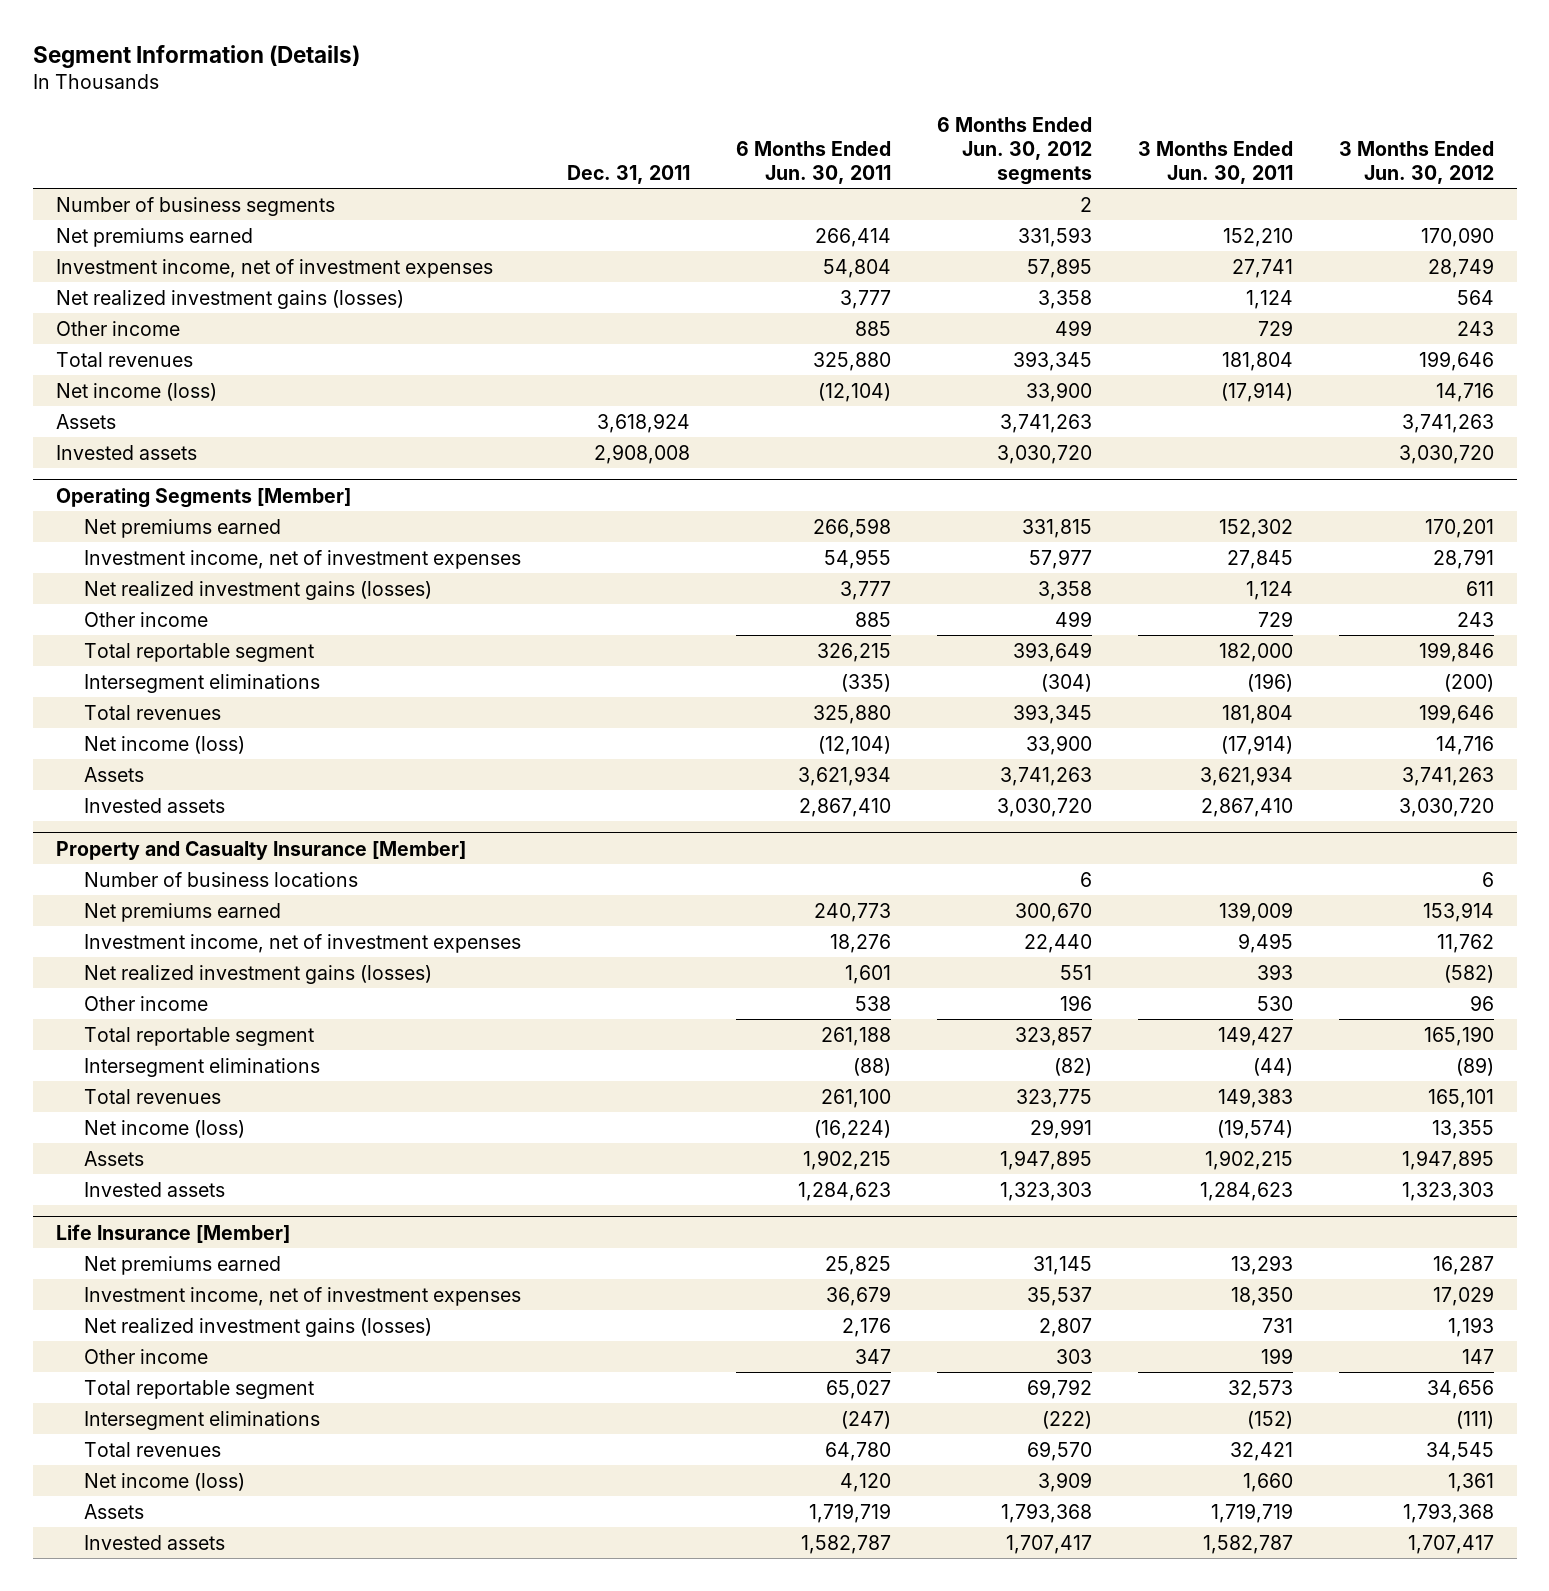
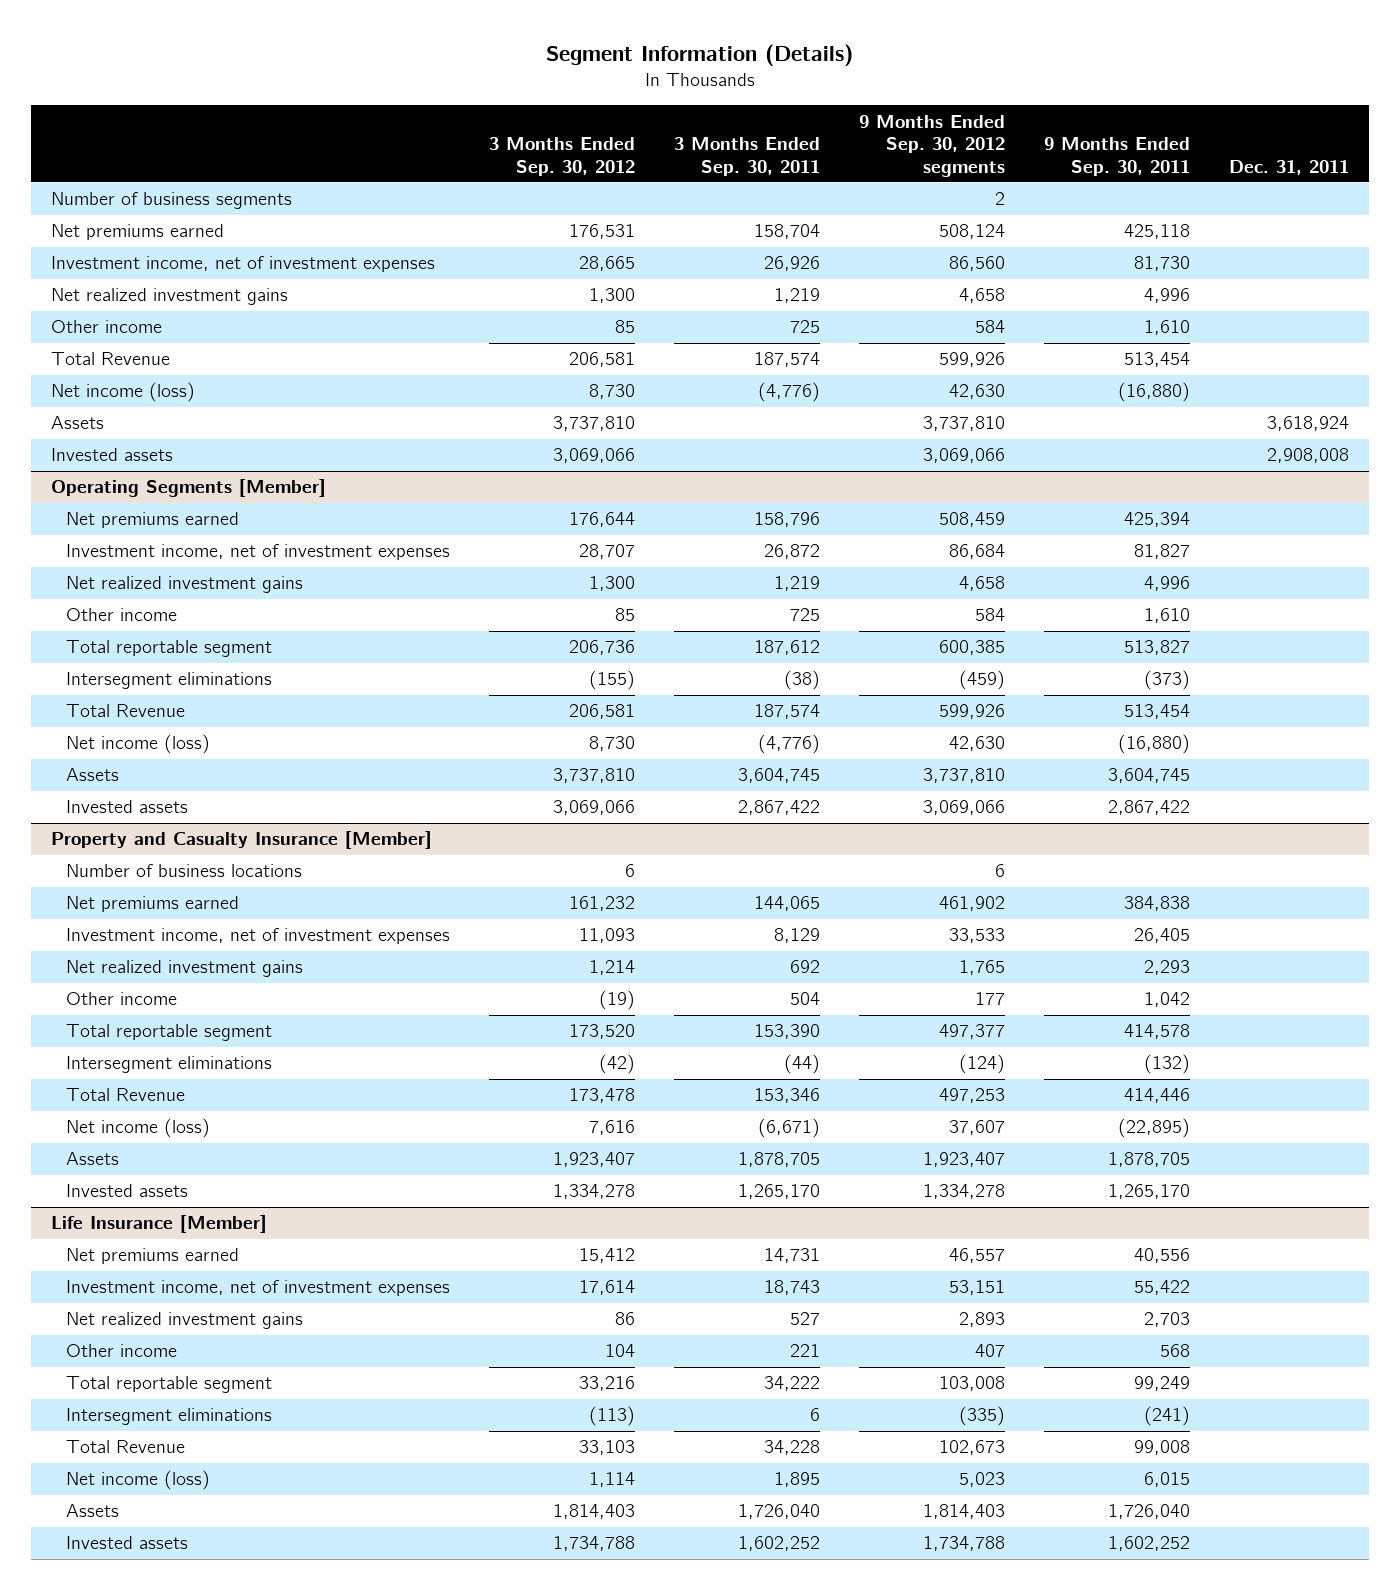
- | Dec. 31, 2011 | 6 Months Ended Jun. 30, 2011 | 6 Months Ended Jun. 30, 2012 segments | 3 Months Ended Jun. 30, 2011 | 3 Months Ended Jun. 30, 2012
+ | 3 Months Ended Sep. 30, 2012 | 3 Months Ended Sep. 30, 2011 | 9 Months Ended Sep. 30, 2012 segments | 9 Months Ended Sep. 30, 2011 | Dec. 31, 2011
- Net realized investment gains (losses) | | 3,777 | 3,358 | 1,124 | 564
+ Net realized investment gains | 1,300 | 1,219 | 4,658 | 4,996 |
- Total revenues | | 325,880 | 393,345 | 181,804 | 199,646
+ Total Revenue | 206,581 | 187,574 | 599,926 | 513,454 |
@ Operating Segments [Member]
- Net realized investment gains (losses) | | 3,777 | 3,358 | 1,124 | 611
+ Net realized investment gains | 1,300 | 1,219 | 4,658 | 4,996 |
- Total revenues | | 325,880 | 393,345 | 181,804 | 199,646
+ Total Revenue | 206,581 | 187,574 | 599,926 | 513,454 |
@ Property and Casualty Insurance [Member]
- Net realized investment gains (losses) | | 1,601 | 551 | 393 | (582)
+ Net realized investment gains | 1,214 | 692 | 1,765 | 2,293 |
- Total revenues | | 261,100 | 323,775 | 149,383 | 165,101
+ Total Revenue | 173,478 | 153,346 | 497,253 | 414,446 |
@ Life Insurance [Member]
- Net realized investment gains (losses) | | 2,176 | 2,807 | 731 | 1,193
+ Net realized investment gains | 86 | 527 | 2,893 | 2,703 |
- Total revenues | | 64,780 | 69,570 | 32,421 | 34,545
+ Total Revenue | 33,103 | 34,228 | 102,673 | 99,008 |

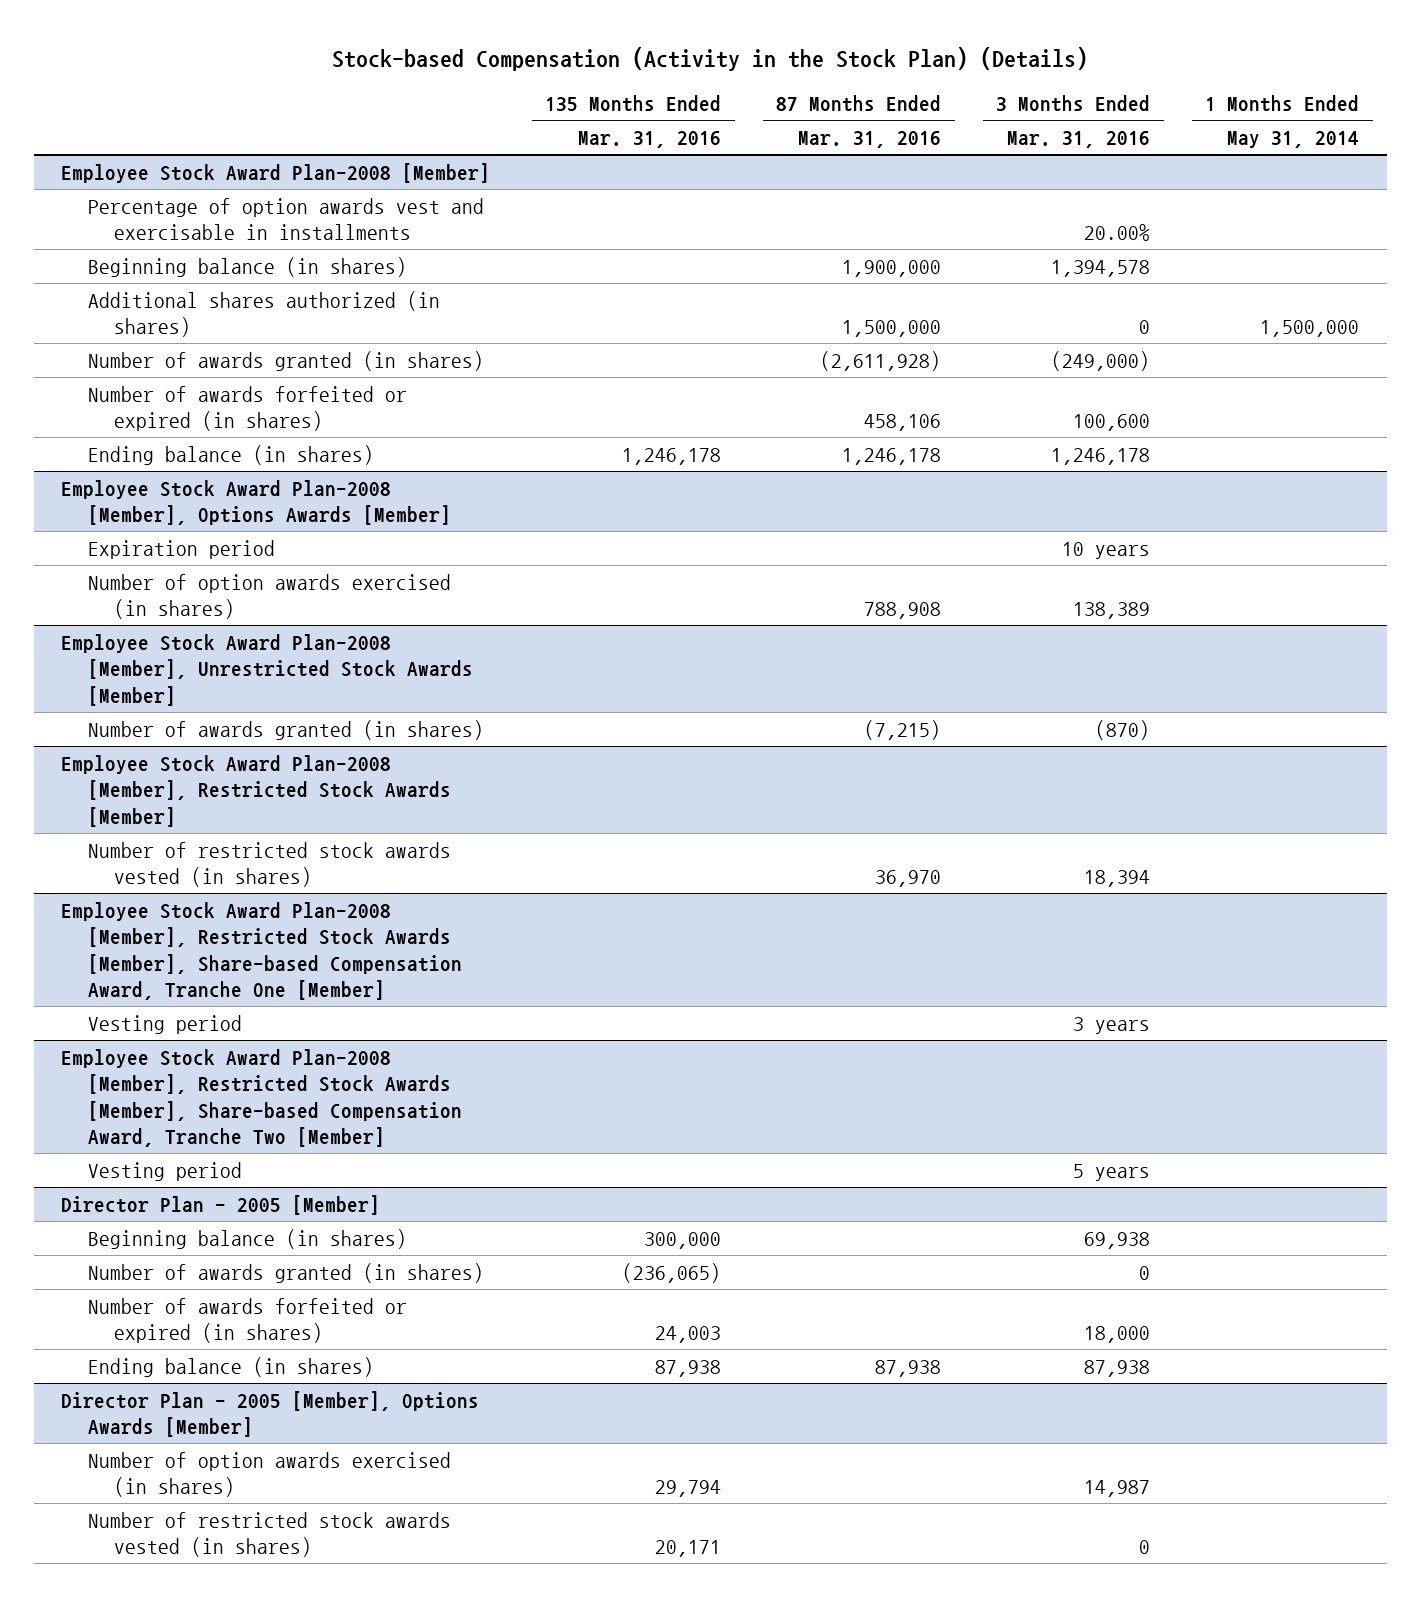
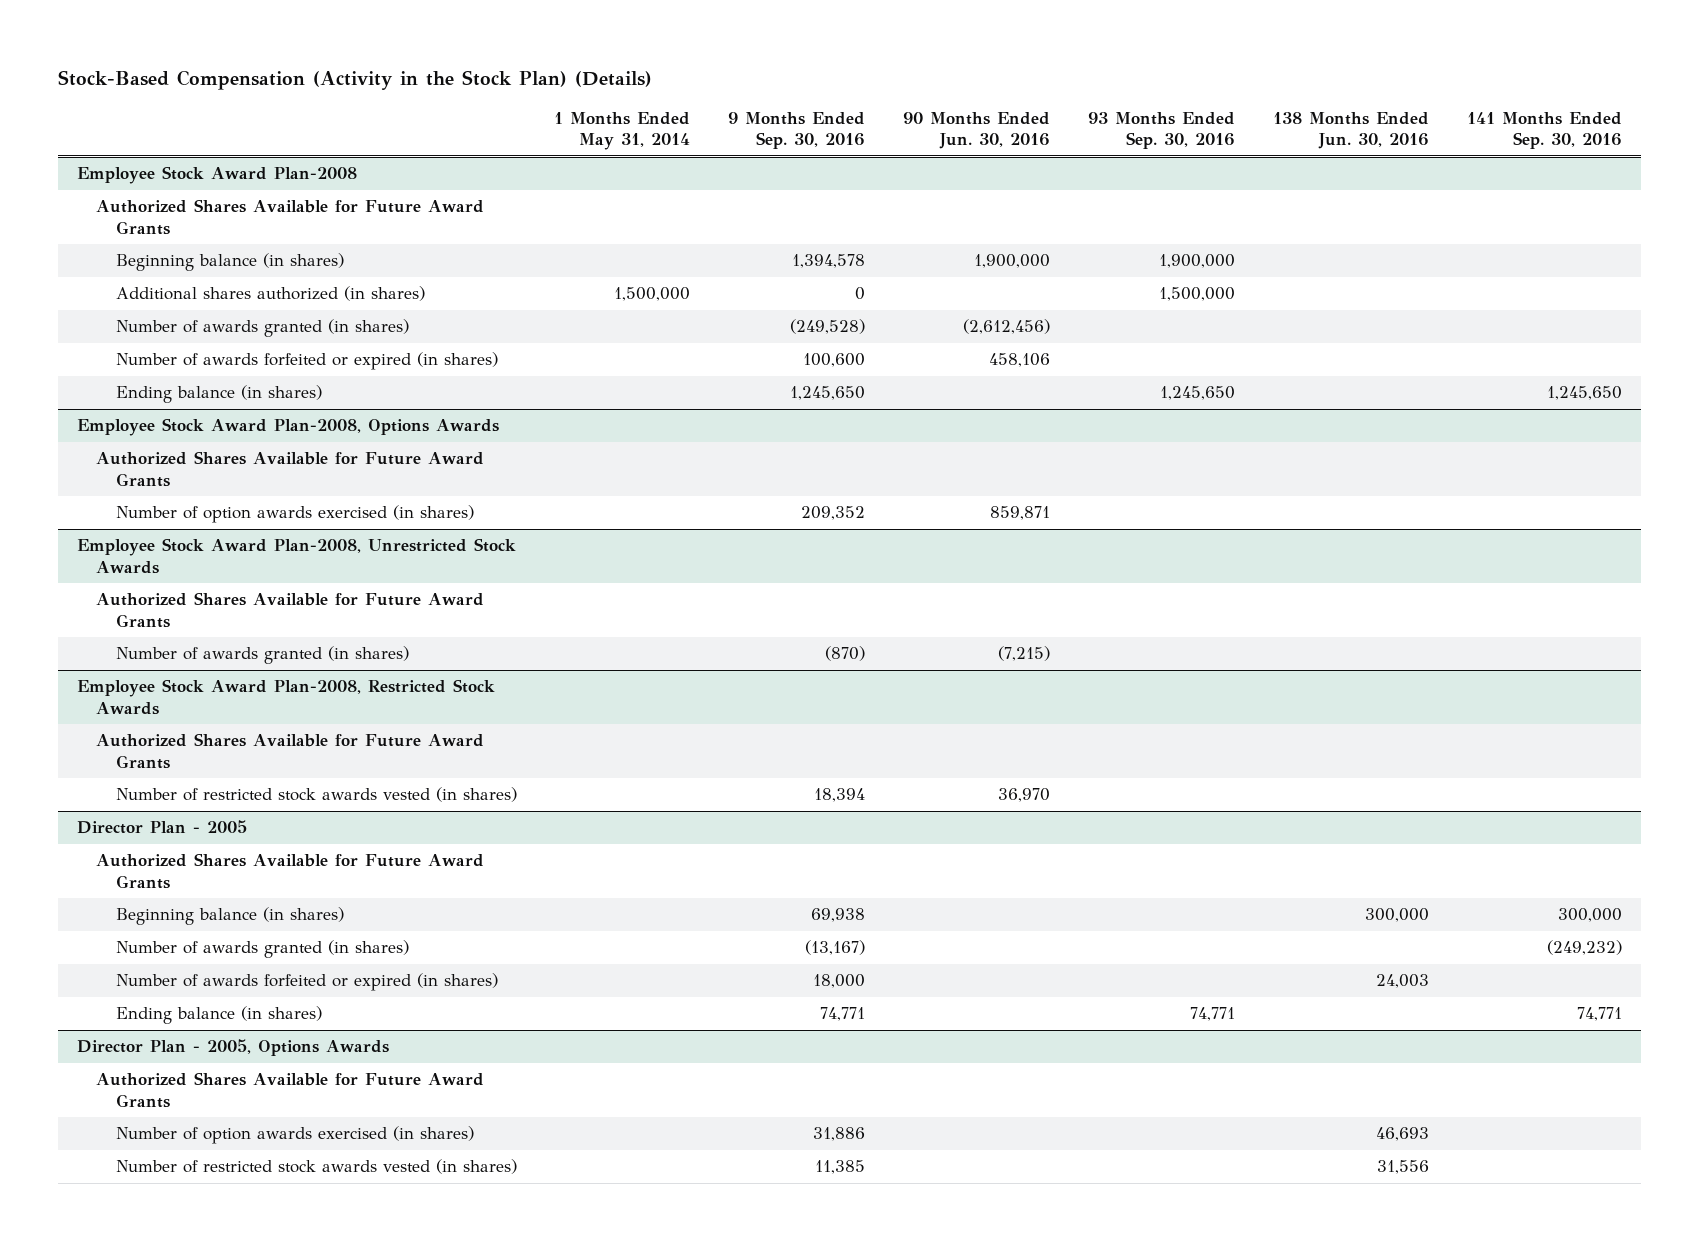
- Stock-based Compensation (Activity in the Stock Plan) (Details)
+ Stock-Based Compensation (Activity in the Stock Plan) (Details)
- | 135 Months Ended Mar. 31, 2016 | 87 Months Ended Mar. 31, 2016 | 3 Months Ended Mar. 31, 2016 | 1 Months Ended May 31, 2014
+ | 1 Months Ended May 31, 2014 | 9 Months Ended Sep. 30, 2016 | 90 Months Ended Jun. 30, 2016 | 93 Months Ended Sep. 30, 2016 | 138 Months Ended Jun. 30, 2016 | 141 Months Ended Sep. 30, 2016
- Employee Stock Award Plan-2008 [Member]
- Percentage of option awards vest and exercisable in installments | | | 20.00% |
+ Employee Stock Award Plan-2008
+ Authorized Shares Available for Future Award Grants
- Employee Stock Award Plan-2008 [Member], Options Awards [Member]
- Expiration period | | | 10 years |
+ Employee Stock Award Plan-2008, Options Awards
+ Authorized Shares Available for Future Award Grants
- Employee Stock Award Plan-2008 [Member], Unrestricted Stock Awards [Member]
+ Employee Stock Award Plan-2008, Unrestricted Stock Awards
+ Authorized Shares Available for Future Award Grants
- Employee Stock Award Plan-2008 [Member], Restricted Stock Awards [Member]
+ Employee Stock Award Plan-2008, Restricted Stock Awards
+ Authorized Shares Available for Future Award Grants
- Employee Stock Award Plan-2008 [Member], Restricted Stock Awards [Member], Share-based Compensation Award, Tranche One [Member]
- Vesting period | | | 3 years |
- Employee Stock Award Plan-2008 [Member], Restricted Stock Awards [Member], Share-based Compensation Award, Tranche Two [Member]
- Vesting period | | | 5 years |
- Director Plan - 2005 [Member]
+ Director Plan - 2005
+ Authorized Shares Available for Future Award Grants
- Director Plan - 2005 [Member], Options Awards [Member]
+ Director Plan - 2005, Options Awards
+ Authorized Shares Available for Future Award Grants

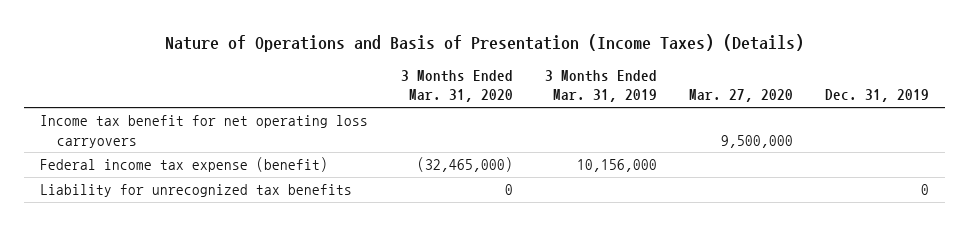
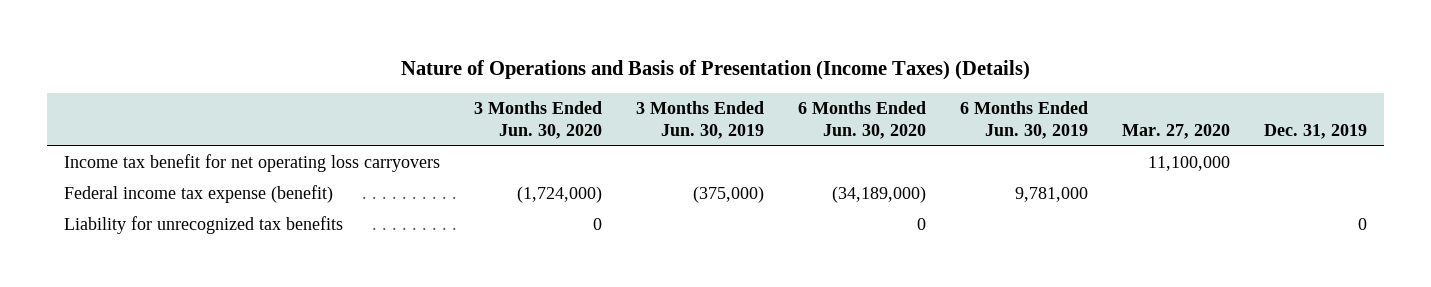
- | 3 Months Ended Mar. 31, 2020 | 3 Months Ended Mar. 31, 2019 | Mar. 27, 2020 | Dec. 31, 2019
+ | 3 Months Ended Jun. 30, 2020 | 3 Months Ended Jun. 30, 2019 | 6 Months Ended Jun. 30, 2020 | 6 Months Ended Jun. 30, 2019 | Mar. 27, 2020 | Dec. 31, 2019
- Income tax benefit for net operating loss carryovers | | | 9,500,000 |
+ Income tax benefit for net operating loss carryovers | | | | | 11,100,000 |

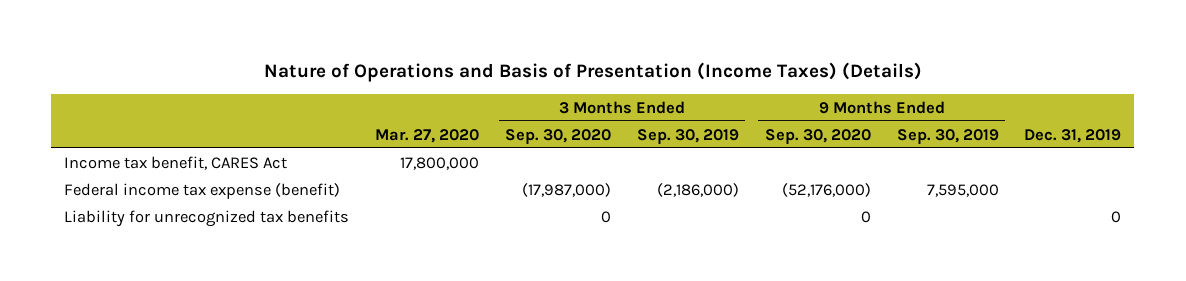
- | 3 Months Ended Jun. 30, 2020 | 3 Months Ended Jun. 30, 2019 | 6 Months Ended Jun. 30, 2020 | 6 Months Ended Jun. 30, 2019 | Mar. 27, 2020 | Dec. 31, 2019
+ | Mar. 27, 2020 | 3 Months Ended Sep. 30, 2020 | 3 Months Ended Sep. 30, 2019 | 9 Months Ended Sep. 30, 2020 | 9 Months Ended Sep. 30, 2019 | Dec. 31, 2019
- Income tax benefit for net operating loss carryovers | | | | | 11,100,000 |
+ Income tax benefit, CARES Act | 17,800,000 | | | | |

